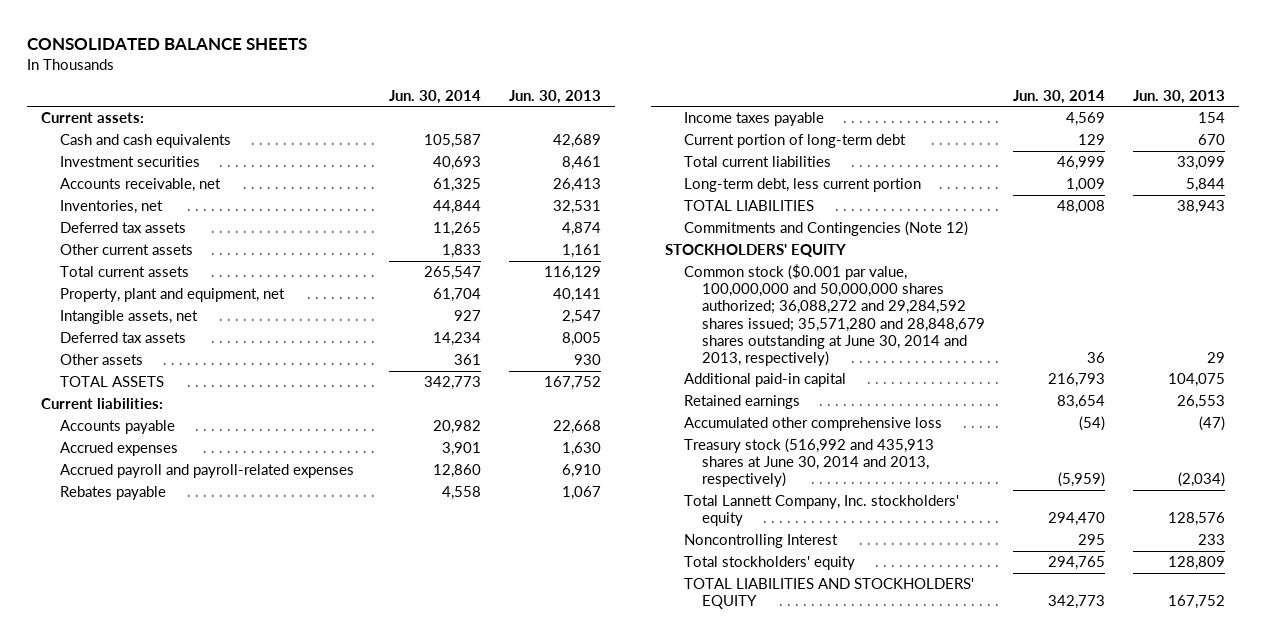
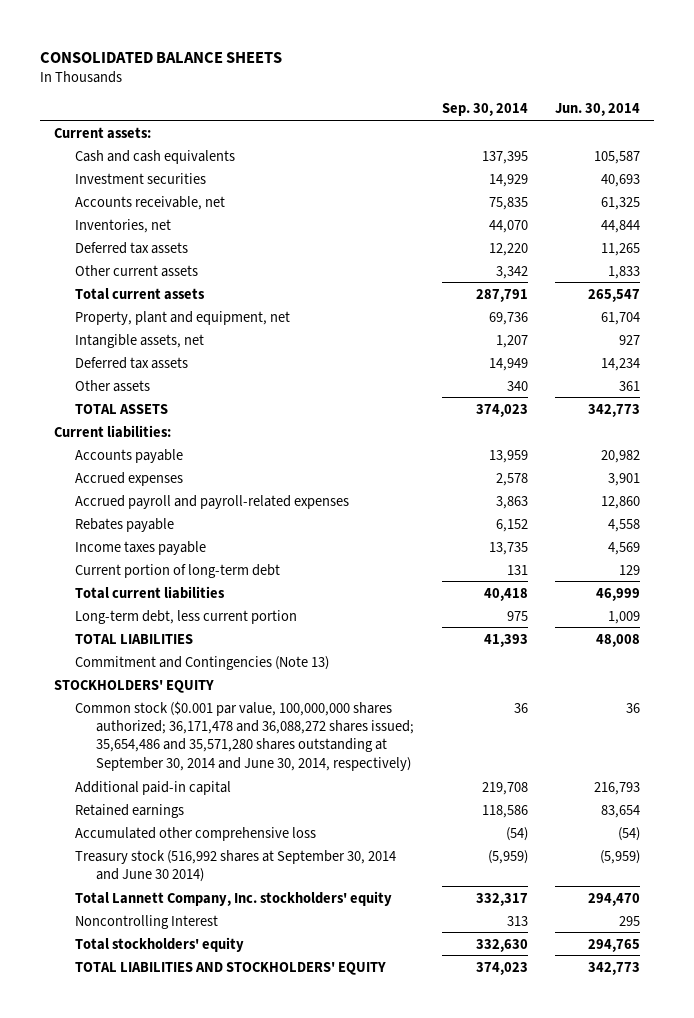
- | Jun. 30, 2014 | Jun. 30, 2013
+ | Sep. 30, 2014 | Jun. 30, 2014
- Commitments and Contingencies (Note 12)
+ Commitment and Contingencies (Note 13)
- Common stock ($0.001 par value, 100,000,000 and 50,000,000 shares authorized; 36,088,272 and 29,284,592 shares issued; 35,571,280 and 28,848,679 shares outstanding at June 30, 2014 and 2013, respectively) | 36 | 29
+ Common stock ($0.001 par value, 100,000,000 shares authorized; 36,171,478 and 36,088,272 shares issued; 35,654,486 and 35,571,280 shares outstanding at September 30, 2014 and June 30, 2014, respectively) | 36 | 36
- Treasury stock (516,992 and 435,913 shares at June 30, 2014 and 2013, respectively) | (5,959) | (2,034)
+ Treasury stock (516,992 shares at September 30, 2014 and June 30 2014) | (5,959) | (5,959)

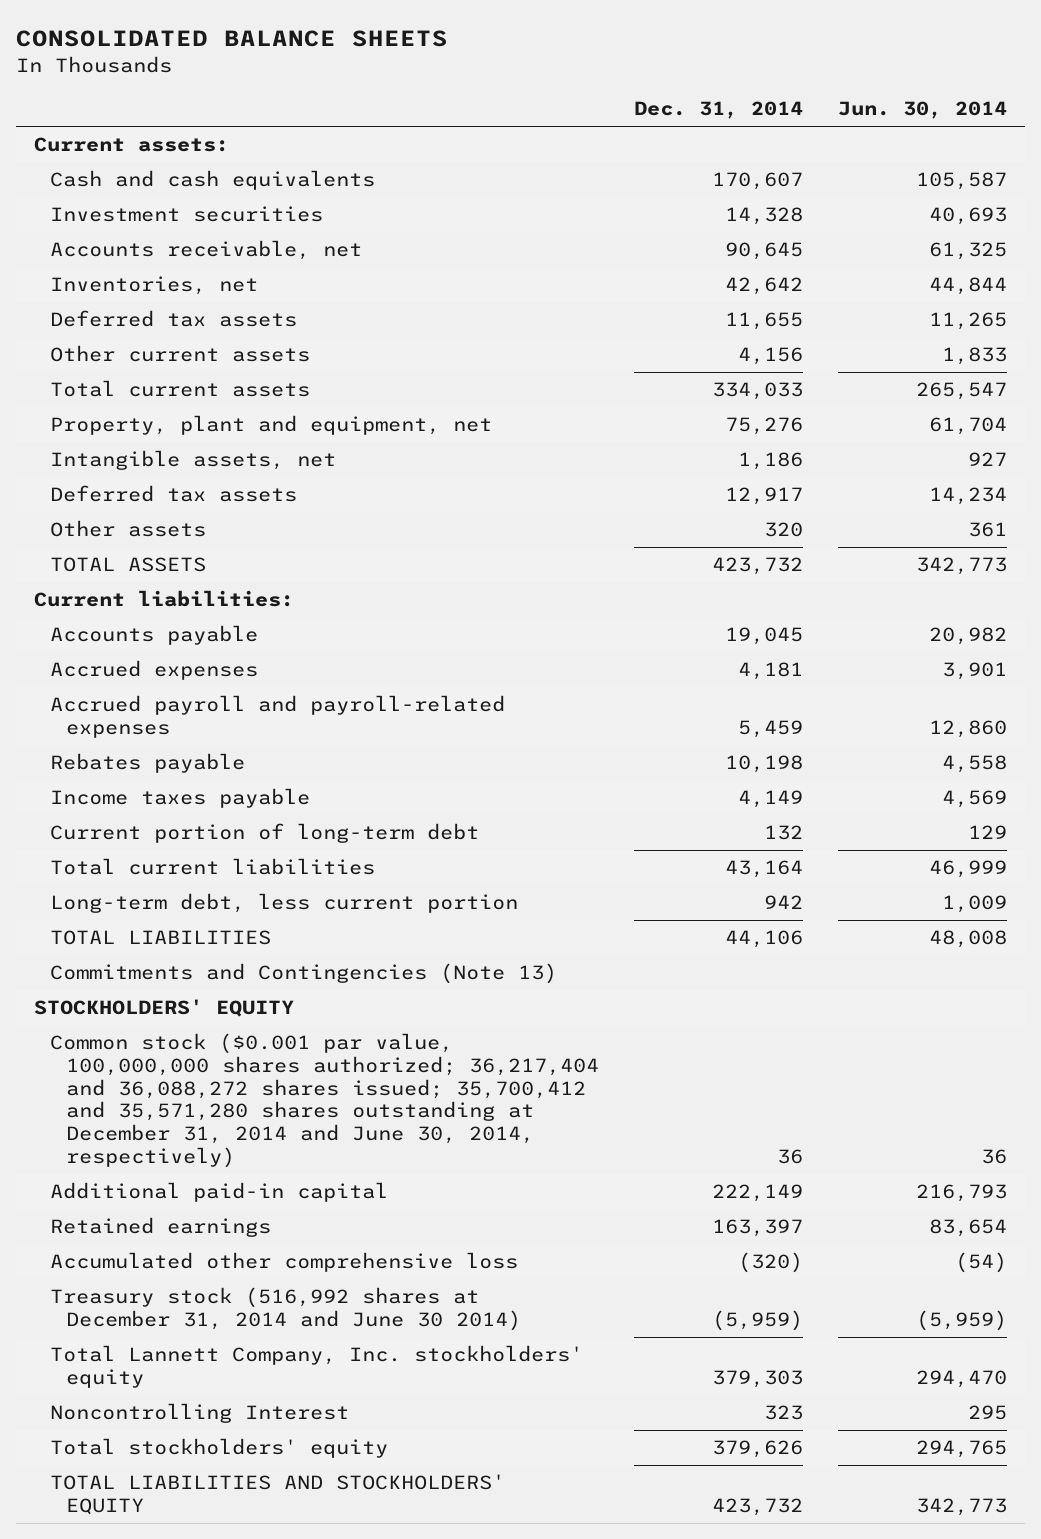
- | Sep. 30, 2014 | Jun. 30, 2014
+ | Dec. 31, 2014 | Jun. 30, 2014
- Commitment and Contingencies (Note 13)
+ Commitments and Contingencies (Note 13)
- Common stock ($0.001 par value, 100,000,000 shares authorized; 36,171,478 and 36,088,272 shares issued; 35,654,486 and 35,571,280 shares outstanding at September 30, 2014 and June 30, 2014, respectively) | 36 | 36
+ Common stock ($0.001 par value, 100,000,000 shares authorized; 36,217,404 and 36,088,272 shares issued; 35,700,412 and 35,571,280 shares outstanding at December 31, 2014 and June 30, 2014, respectively) | 36 | 36
- Treasury stock (516,992 shares at September 30, 2014 and June 30 2014) | (5,959) | (5,959)
+ Treasury stock (516,992 shares at December 31, 2014 and June 30 2014) | (5,959) | (5,959)

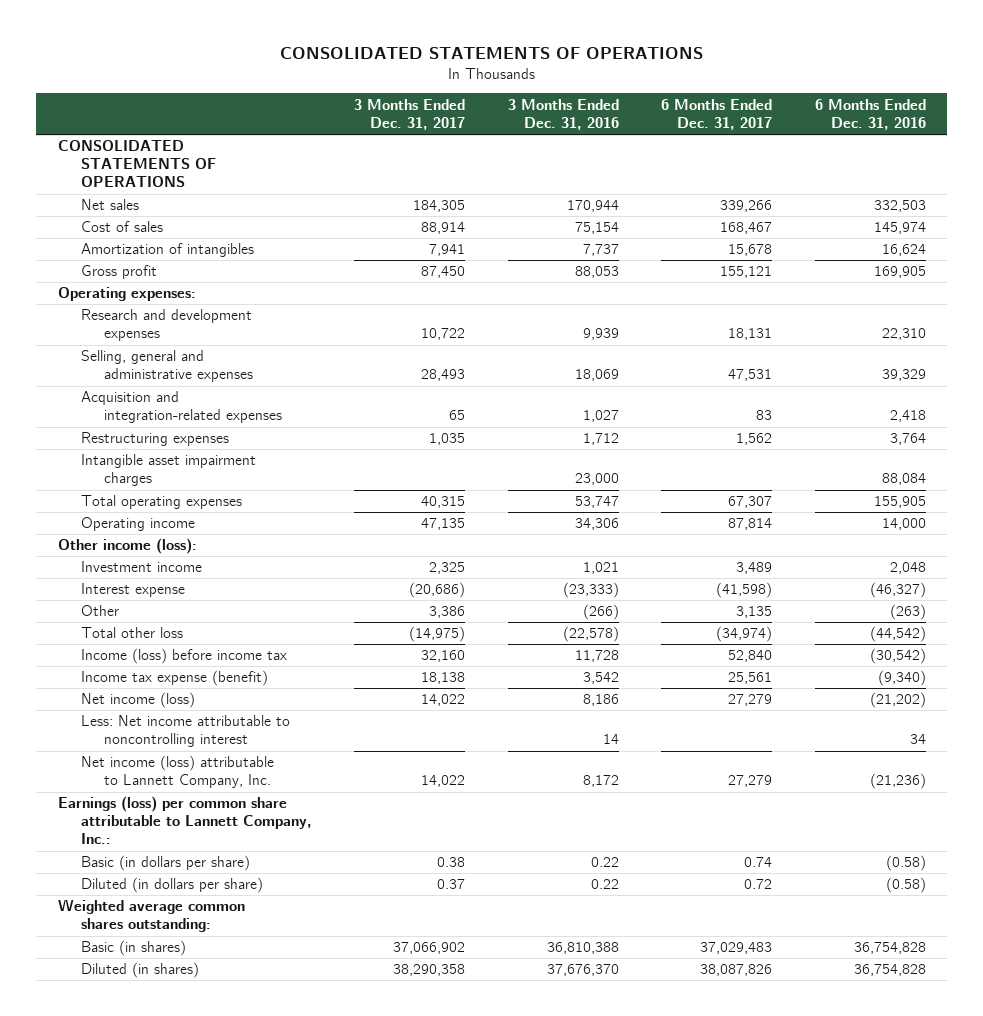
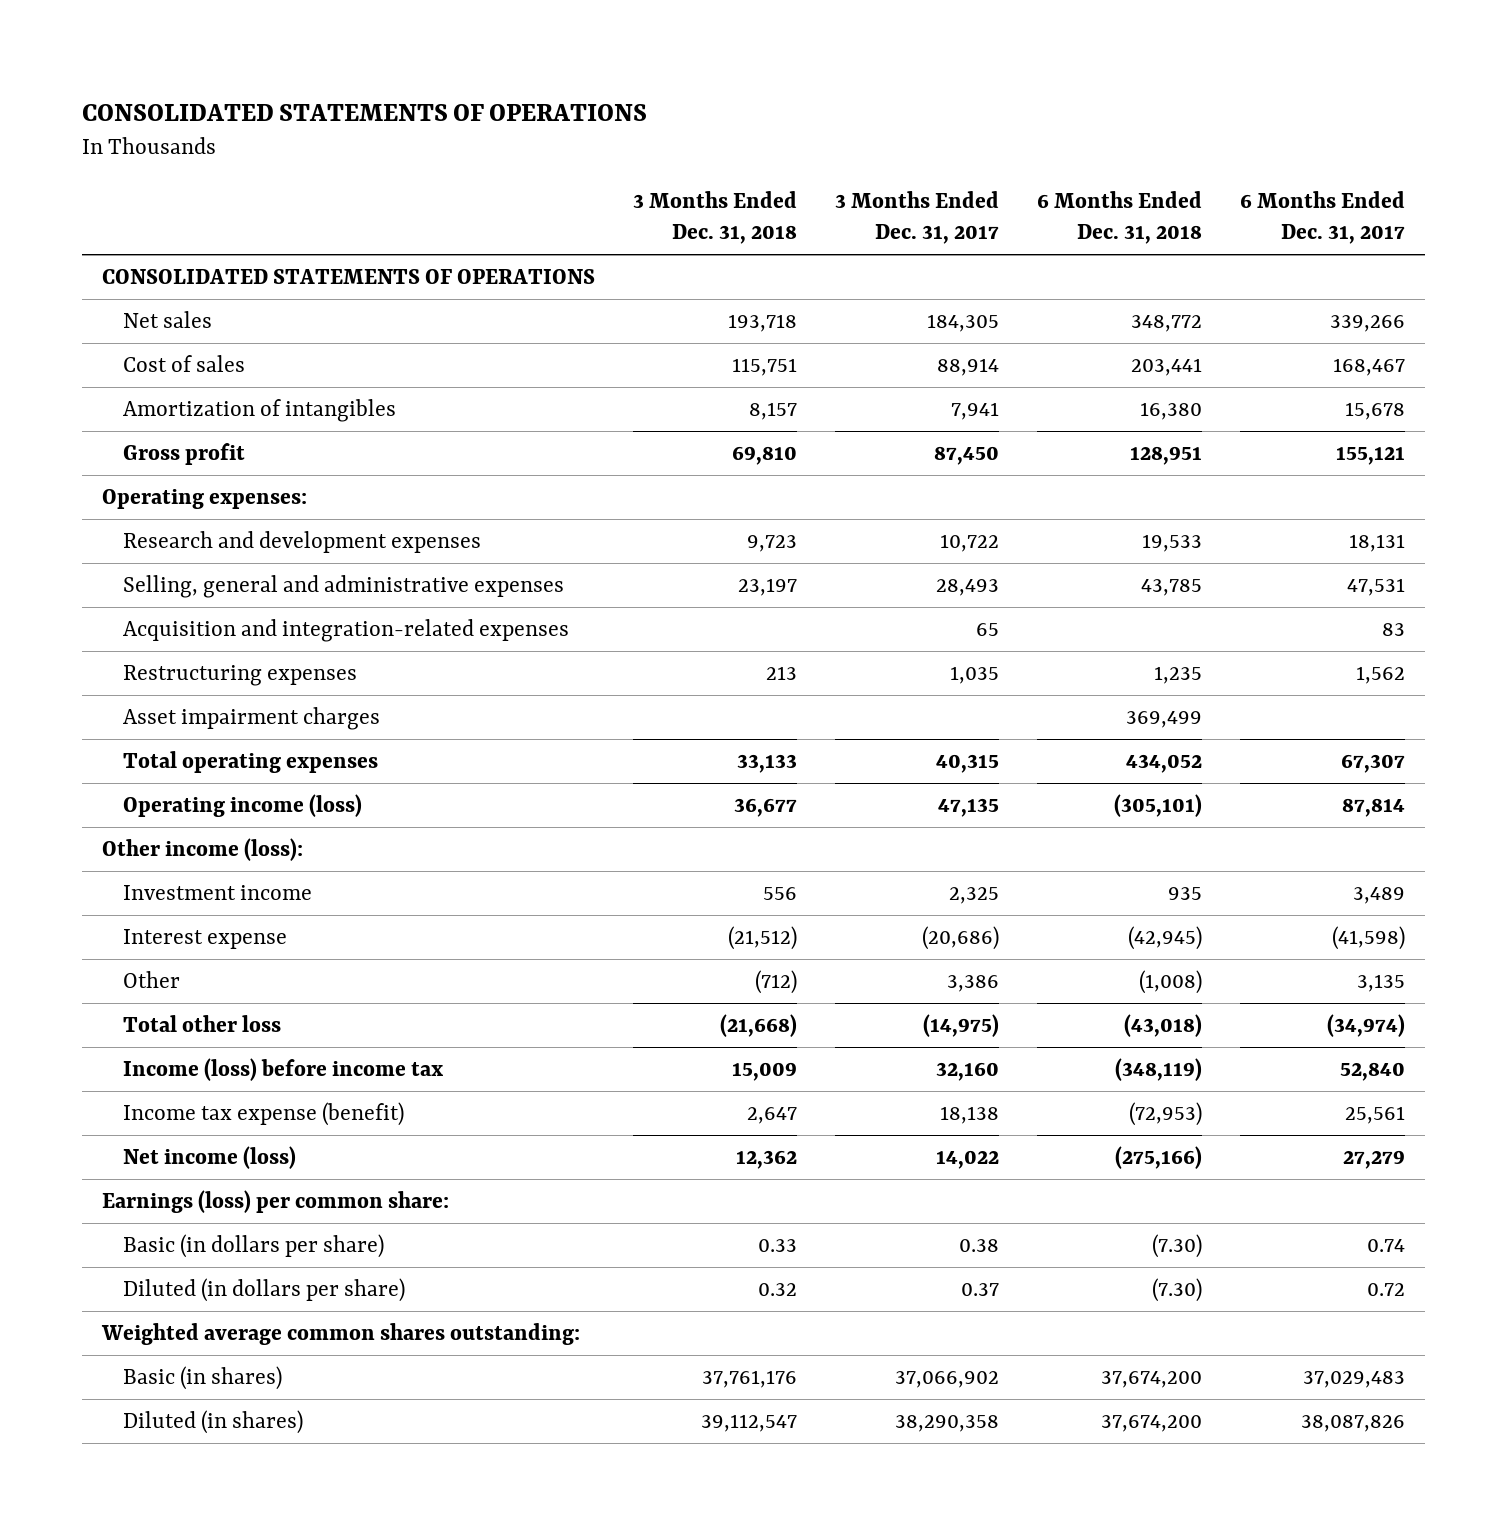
- | 3 Months Ended Dec. 31, 2017 | 3 Months Ended Dec. 31, 2016 | 6 Months Ended Dec. 31, 2017 | 6 Months Ended Dec. 31, 2016
+ | 3 Months Ended Dec. 31, 2018 | 3 Months Ended Dec. 31, 2017 | 6 Months Ended Dec. 31, 2018 | 6 Months Ended Dec. 31, 2017
- Intangible asset impairment charges | | 23,000 | | 88,084
+ Asset impairment charges | | | 369,499 |
- Operating income | 47,135 | 34,306 | 87,814 | 14,000
+ Operating income (loss) | 36,677 | 47,135 | (305,101) | 87,814
- Less: Net income attributable to noncontrolling interest | | 14 | | 34
- Net income (loss) attributable to Lannett Company, Inc. | 14,022 | 8,172 | 27,279 | (21,236)
- Earnings (loss) per common share attributable to Lannett Company, Inc.:
+ Earnings (loss) per common share:

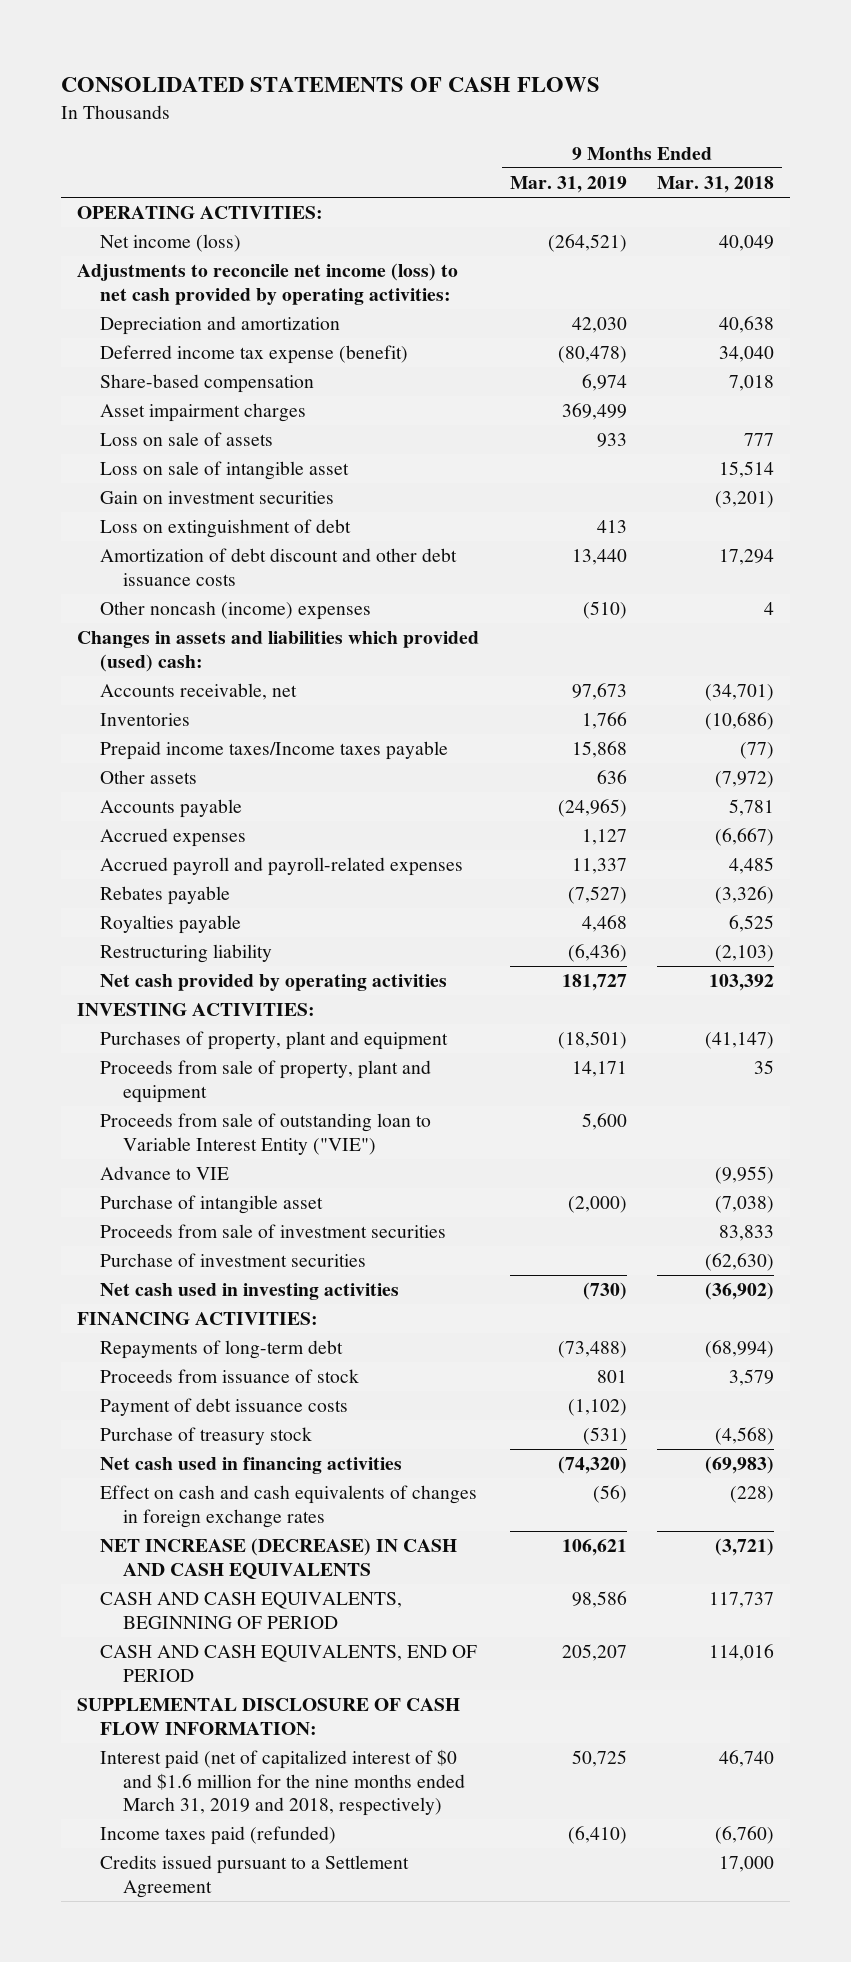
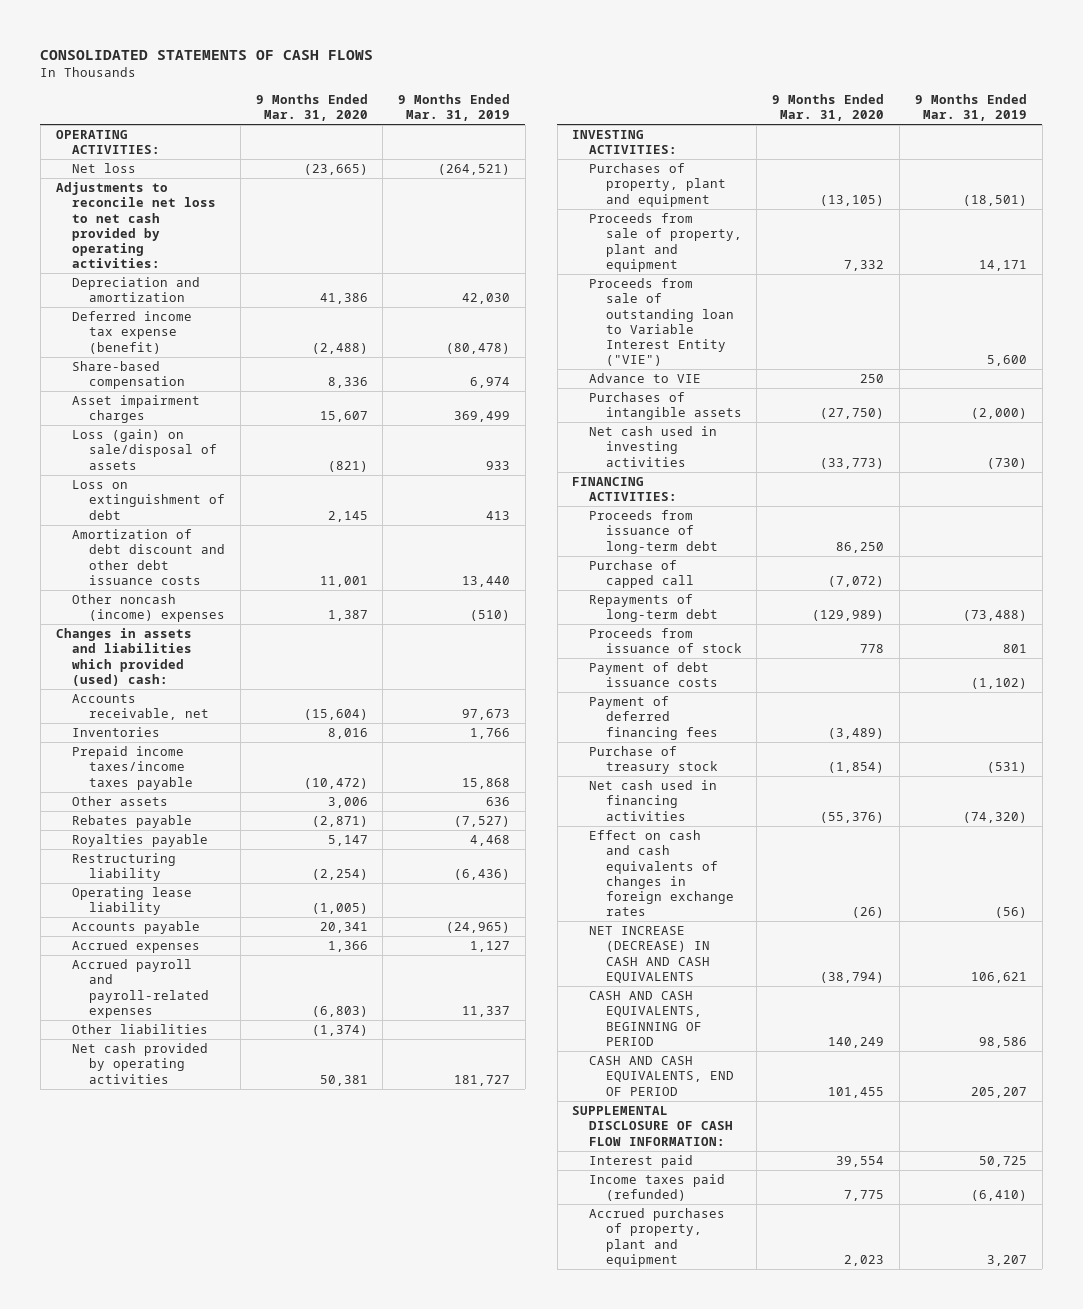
- | 9 Months Ended Mar. 31, 2019 | 9 Months Ended Mar. 31, 2018
+ | 9 Months Ended Mar. 31, 2020 | 9 Months Ended Mar. 31, 2019
- Net income (loss) | (264,521) | 40,049
- Adjustments to reconcile net income (loss) to net cash provided by operating activities:
+ Net loss | (23,665) | (264,521)
+ Adjustments to reconcile net loss to net cash provided by operating activities:
- Loss on sale of assets | 933 | 777
- Loss on sale of intangible asset | | 15,514
- Gain on investment securities | | (3,201)
+ Loss (gain) on sale/disposal of assets | (821) | 933
- Prepaid income taxes/Income taxes payable | 15,868 | (77)
+ Prepaid income taxes/income taxes payable | (10,472) | 15,868
+ Operating lease liability | (1,005) |
moved down: Accounts payable | 20,341 | (24,965)
moved down: Accrued expenses | 1,366 | 1,127
moved down: Accrued payroll and payroll-related expenses | (6,803) | 11,337
+ Other liabilities | (1,374) |
- Purchase of intangible asset | (2,000) | (7,038)
- Proceeds from sale of investment securities | | 83,833
- Purchase of investment securities | | (62,630)
+ Purchases of intangible assets | (27,750) | (2,000)
+ Proceeds from issuance of long-term debt | 86,250 |
+ Purchase of capped call | (7,072) |
+ Payment of deferred financing fees | (3,489) |
- Interest paid (net of capitalized interest of $0 and $1.6 million for the nine months ended March 31, 2019 and 2018, respectively) | 50,725 | 46,740
+ Interest paid | 39,554 | 50,725
- Credits issued pursuant to a Settlement Agreement | | 17,000
+ Accrued purchases of property, plant and equipment | 2,023 | 3,207

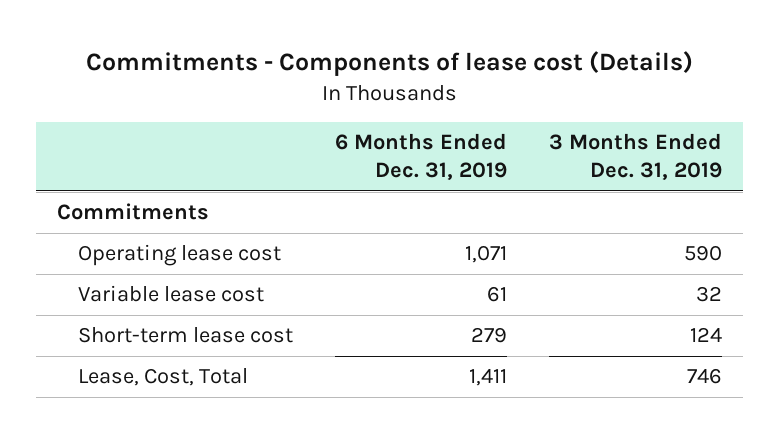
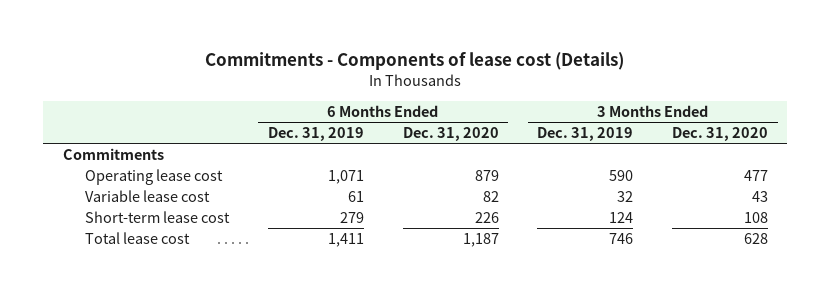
- | 6 Months Ended Dec. 31, 2019 | 3 Months Ended Dec. 31, 2019
+ | 6 Months Ended Dec. 31, 2019 | 6 Months Ended Dec. 31, 2020 | 3 Months Ended Dec. 31, 2019 | 3 Months Ended Dec. 31, 2020
- Lease, Cost, Total | 1,411 | 746
+ Total lease cost | 1,411 | 1,187 | 746 | 628

